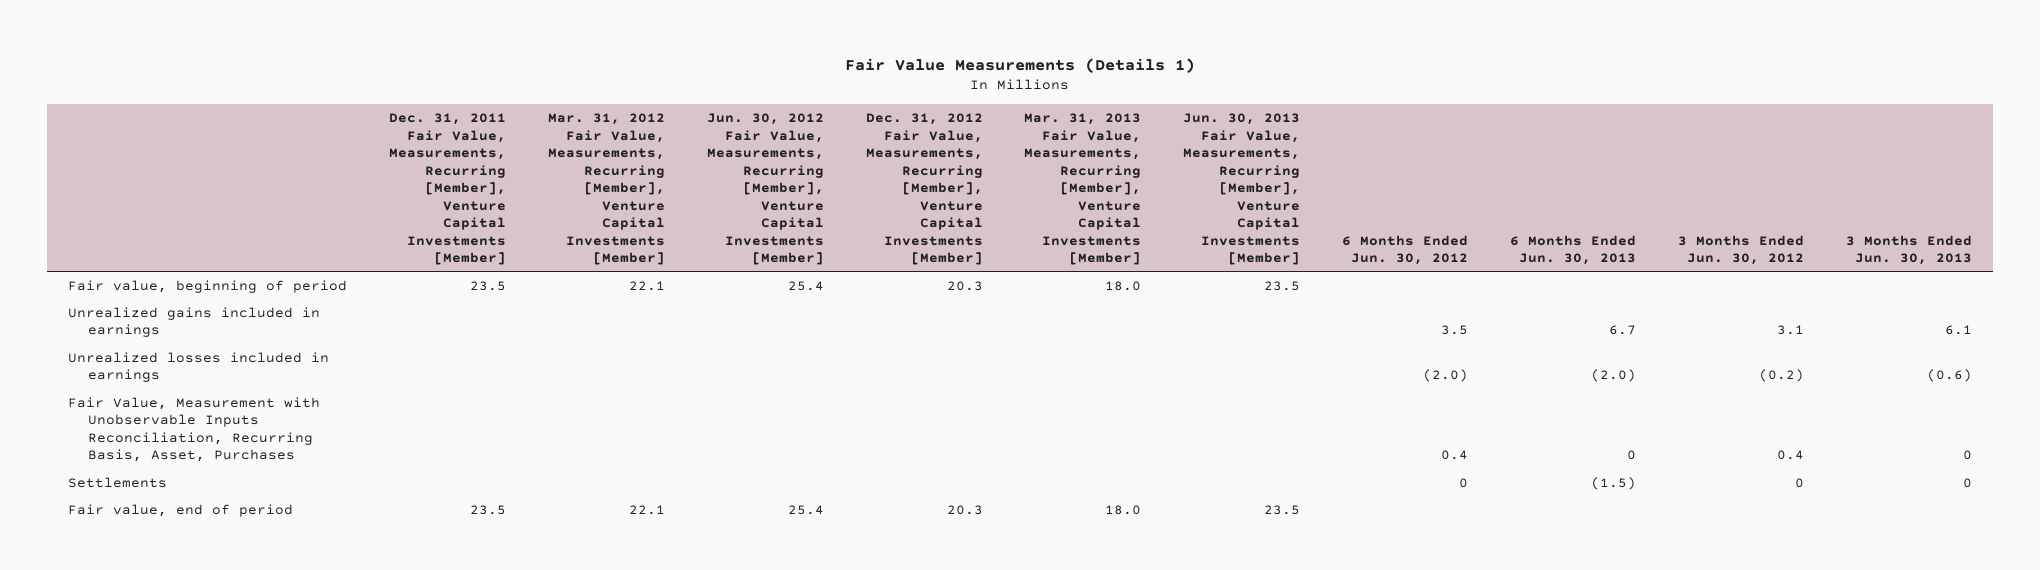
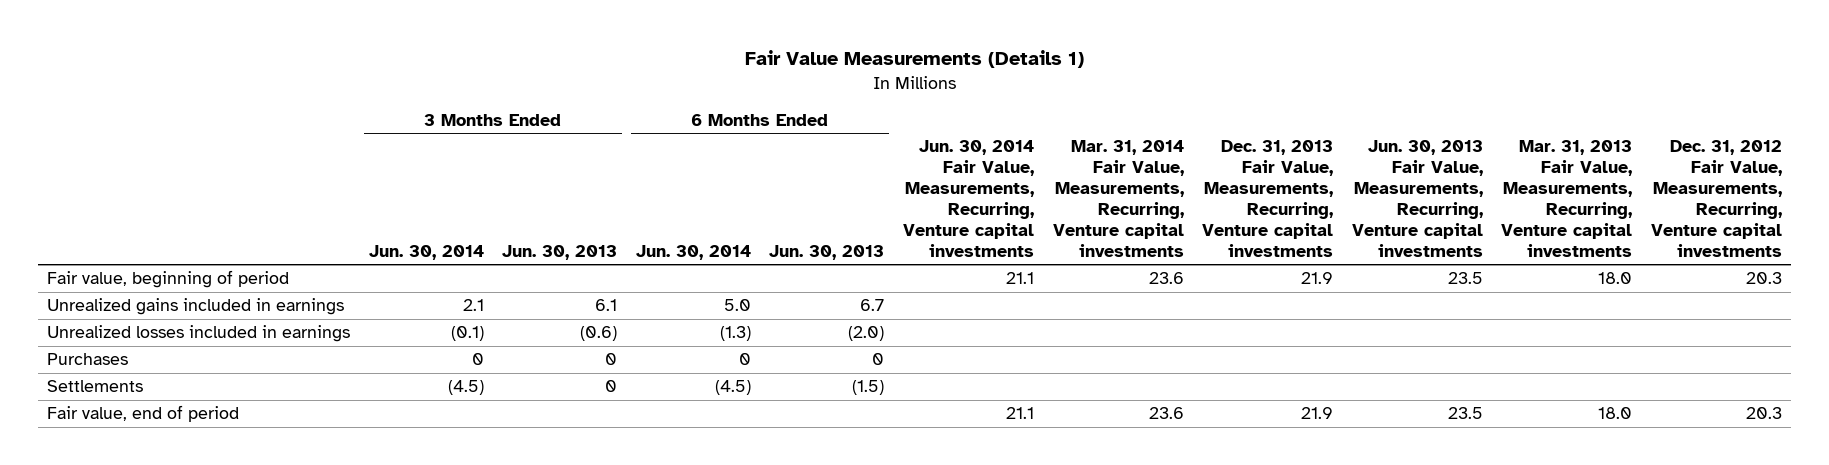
- | Dec. 31, 2011 Fair Value, Measurements, Recurring [Member], Venture Capital Investments [Member] | Mar. 31, 2012 Fair Value, Measurements, Recurring [Member], Venture Capital Investments [Member] | Jun. 30, 2012 Fair Value, Measurements, Recurring [Member], Venture Capital Investments [Member] | Dec. 31, 2012 Fair Value, Measurements, Recurring [Member], Venture Capital Investments [Member] | Mar. 31, 2013 Fair Value, Measurements, Recurring [Member], Venture Capital Investments [Member] | Jun. 30, 2013 Fair Value, Measurements, Recurring [Member], Venture Capital Investments [Member] | 6 Months Ended Jun. 30, 2012 | 6 Months Ended Jun. 30, 2013 | 3 Months Ended Jun. 30, 2012 | 3 Months Ended Jun. 30, 2013
+ | 3 Months Ended Jun. 30, 2014 | 3 Months Ended Jun. 30, 2013 | 6 Months Ended Jun. 30, 2014 | 6 Months Ended Jun. 30, 2013 | Jun. 30, 2014 Fair Value, Measurements, Recurring, Venture capital investments | Mar. 31, 2014 Fair Value, Measurements, Recurring, Venture capital investments | Dec. 31, 2013 Fair Value, Measurements, Recurring, Venture capital investments | Jun. 30, 2013 Fair Value, Measurements, Recurring, Venture capital investments | Mar. 31, 2013 Fair Value, Measurements, Recurring, Venture capital investments | Dec. 31, 2012 Fair Value, Measurements, Recurring, Venture capital investments
- Fair Value, Measurement with Unobservable Inputs Reconciliation, Recurring Basis, Asset, Purchases | | | | | | | 0.4 | 0 | 0.4 | 0
+ Purchases | 0 | 0 | 0 | 0 | | | | | |

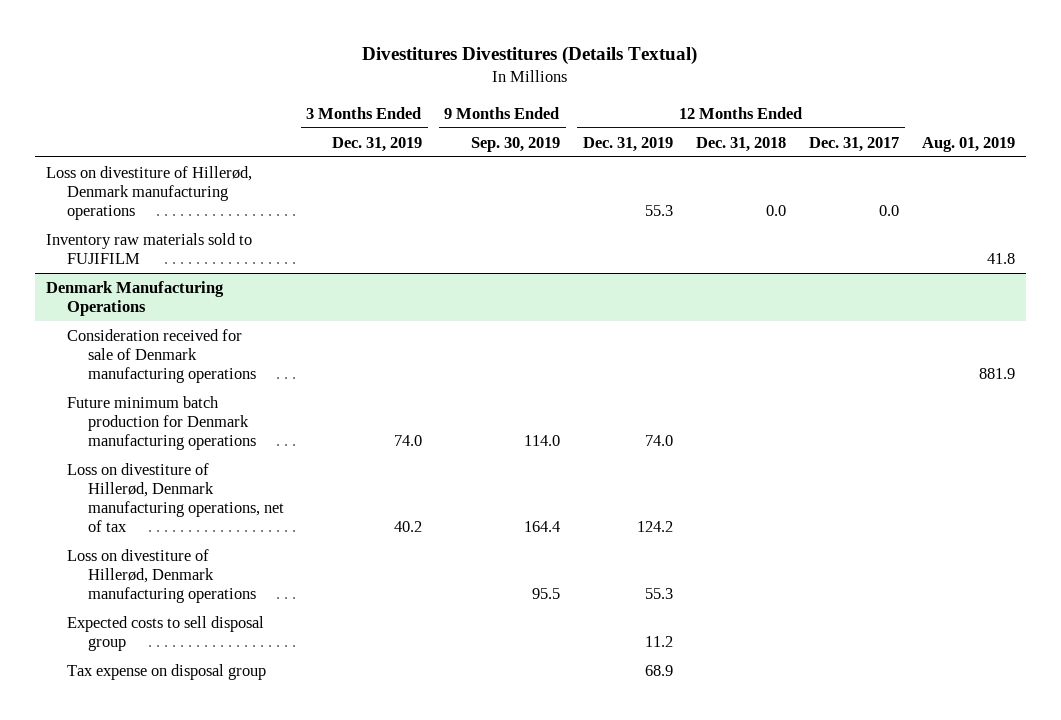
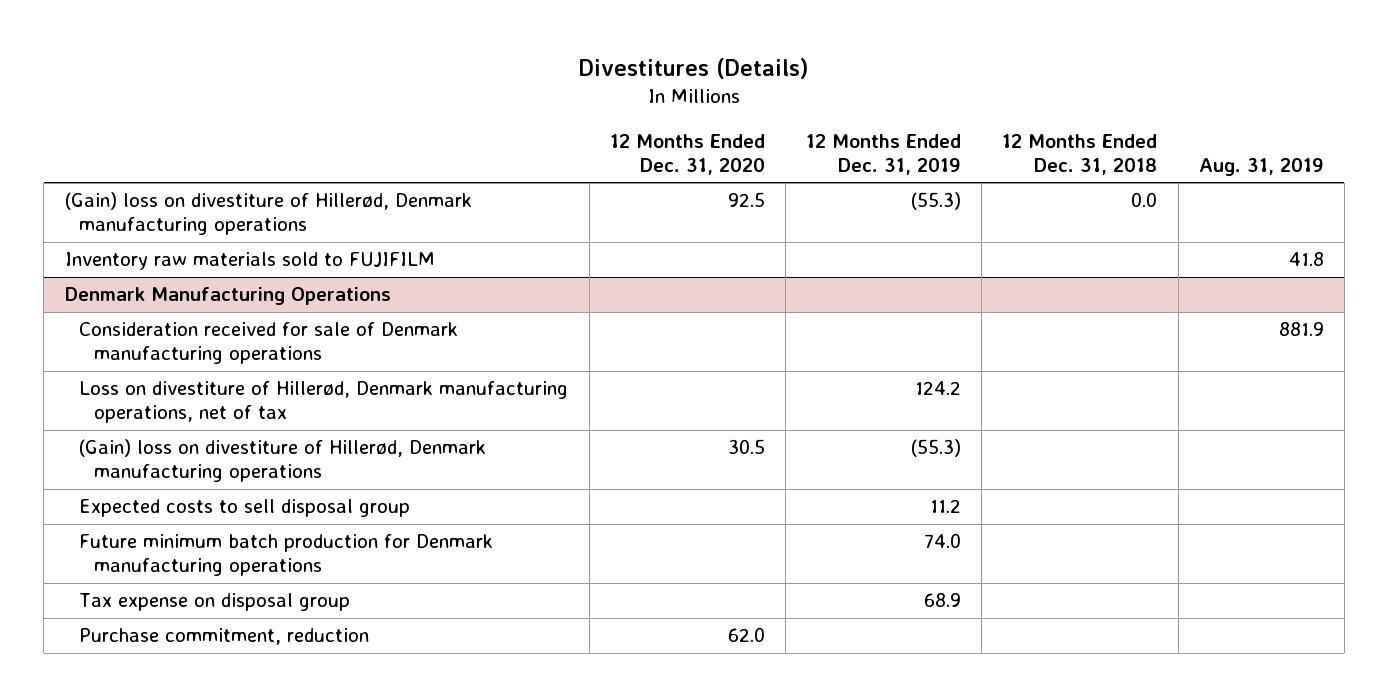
- Divestitures Divestitures (Details Textual)
+ Divestitures (Details)
- | 3 Months Ended Dec. 31, 2019 | 9 Months Ended Sep. 30, 2019 | 12 Months Ended Dec. 31, 2019 | 12 Months Ended Dec. 31, 2018 | 12 Months Ended Dec. 31, 2017 | Aug. 01, 2019
+ | 12 Months Ended Dec. 31, 2020 | 12 Months Ended Dec. 31, 2019 | 12 Months Ended Dec. 31, 2018 | Aug. 31, 2019
- Loss on divestiture of Hillerød, Denmark manufacturing operations | | | 55.3 | 0.0 | 0.0 |
+ (Gain) loss on divestiture of Hillerød, Denmark manufacturing operations | 92.5 | (55.3) | 0.0 |
@ Denmark Manufacturing Operations
- Loss on divestiture of Hillerød, Denmark manufacturing operations | | 95.5 | 55.3 | | |
+ (Gain) loss on divestiture of Hillerød, Denmark manufacturing operations | 30.5 | (55.3) | |
moved down: Future minimum batch production for Denmark manufacturing operations | | 74.0 | |
+ Purchase commitment, reduction | 62.0 | | |

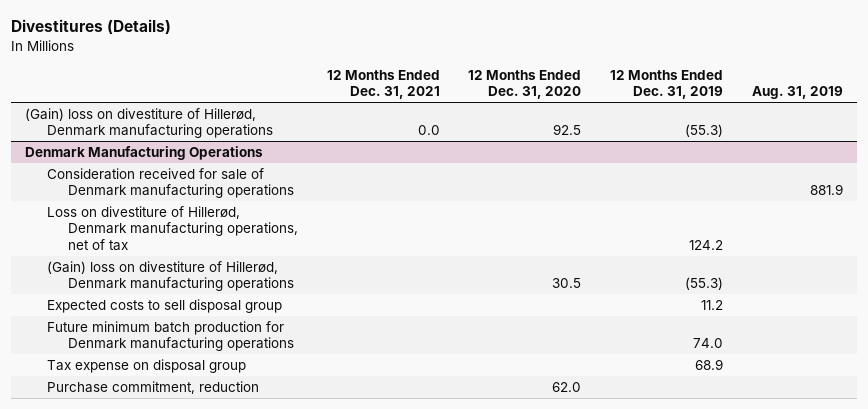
- | 12 Months Ended Dec. 31, 2020 | 12 Months Ended Dec. 31, 2019 | 12 Months Ended Dec. 31, 2018 | Aug. 31, 2019
+ | 12 Months Ended Dec. 31, 2021 | 12 Months Ended Dec. 31, 2020 | 12 Months Ended Dec. 31, 2019 | Aug. 31, 2019
- Inventory raw materials sold to FUJIFILM | | | | 41.8

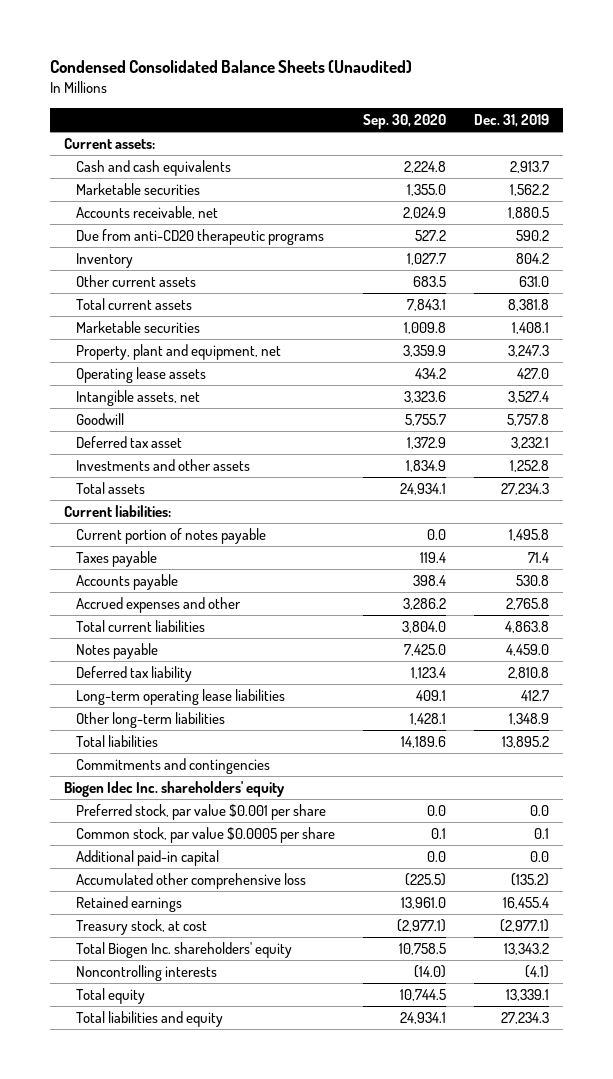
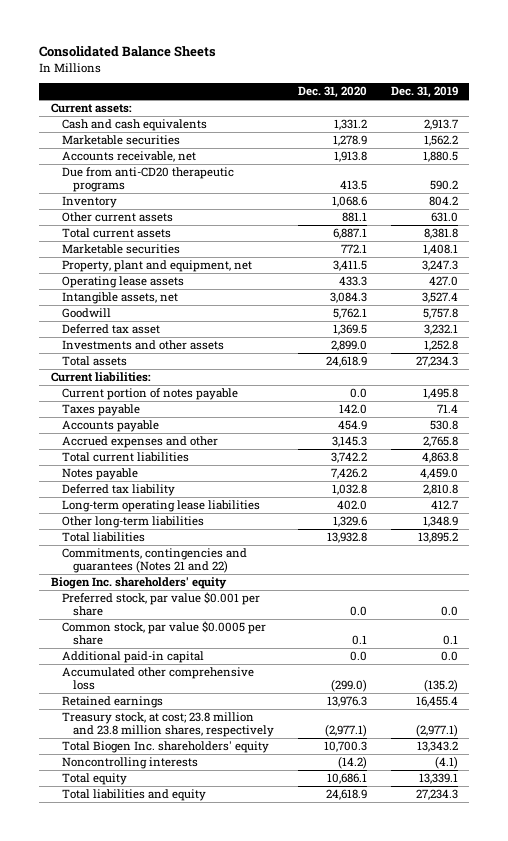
- Condensed Consolidated Balance Sheets (Unaudited)
+ Consolidated Balance Sheets
- | Sep. 30, 2020 | Dec. 31, 2019
+ | Dec. 31, 2020 | Dec. 31, 2019
- Commitments and contingencies
- Biogen Idec Inc. shareholders' equity
+ Commitments, contingencies and guarantees (Notes 21 and 22)
+ Biogen Inc. shareholders' equity
- Treasury stock, at cost | (2,977.1) | (2,977.1)
+ Treasury stock, at cost; 23.8 million and 23.8 million shares, respectively | (2,977.1) | (2,977.1)

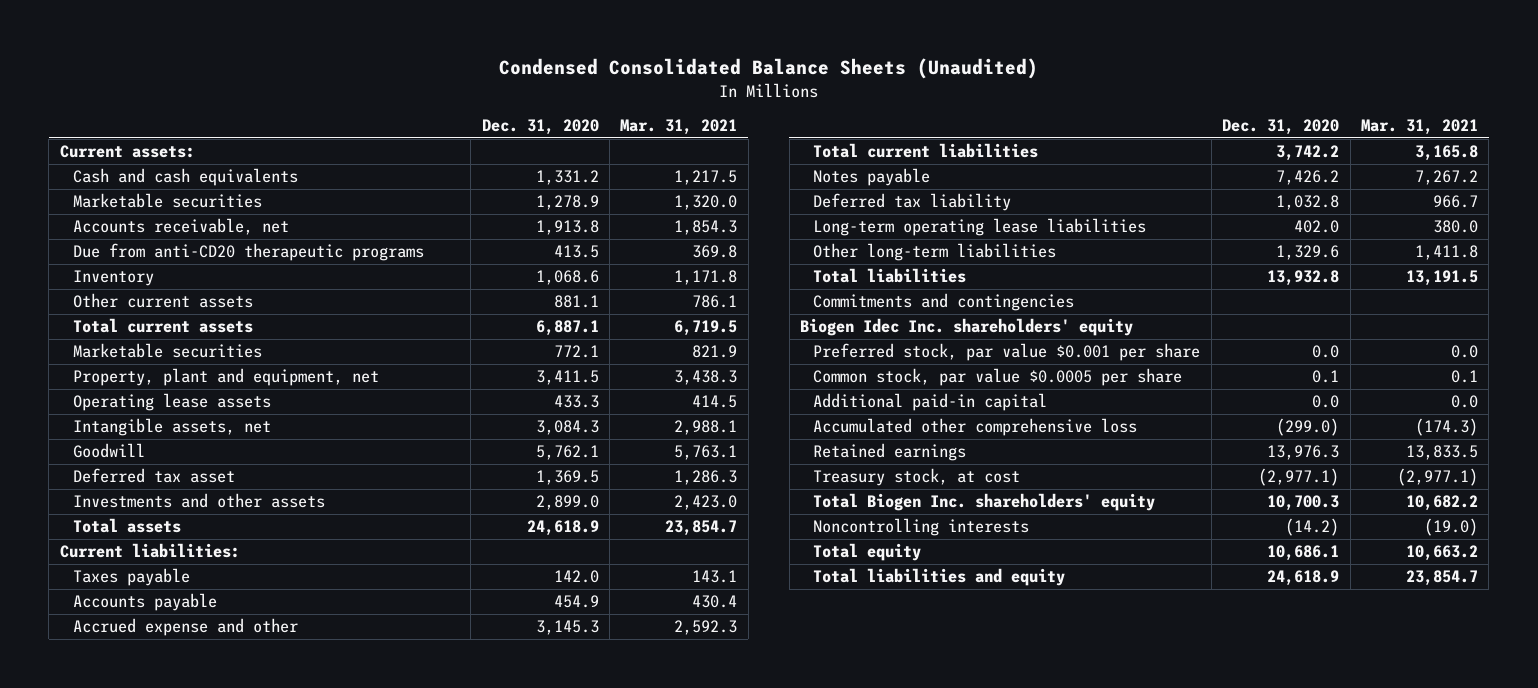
- Consolidated Balance Sheets
+ Condensed Consolidated Balance Sheets (Unaudited)
- | Dec. 31, 2020 | Dec. 31, 2019
+ | Dec. 31, 2020 | Mar. 31, 2021
- Current portion of notes payable | 0.0 | 1,495.8
- Accrued expenses and other | 3,145.3 | 2,765.8
+ Accrued expense and other | 3,145.3 | 2,592.3
- Commitments, contingencies and guarantees (Notes 21 and 22)
- Biogen Inc. shareholders' equity
+ Commitments and contingencies
+ Biogen Idec Inc. shareholders' equity
- Treasury stock, at cost; 23.8 million and 23.8 million shares, respectively | (2,977.1) | (2,977.1)
+ Treasury stock, at cost | (2,977.1) | (2,977.1)

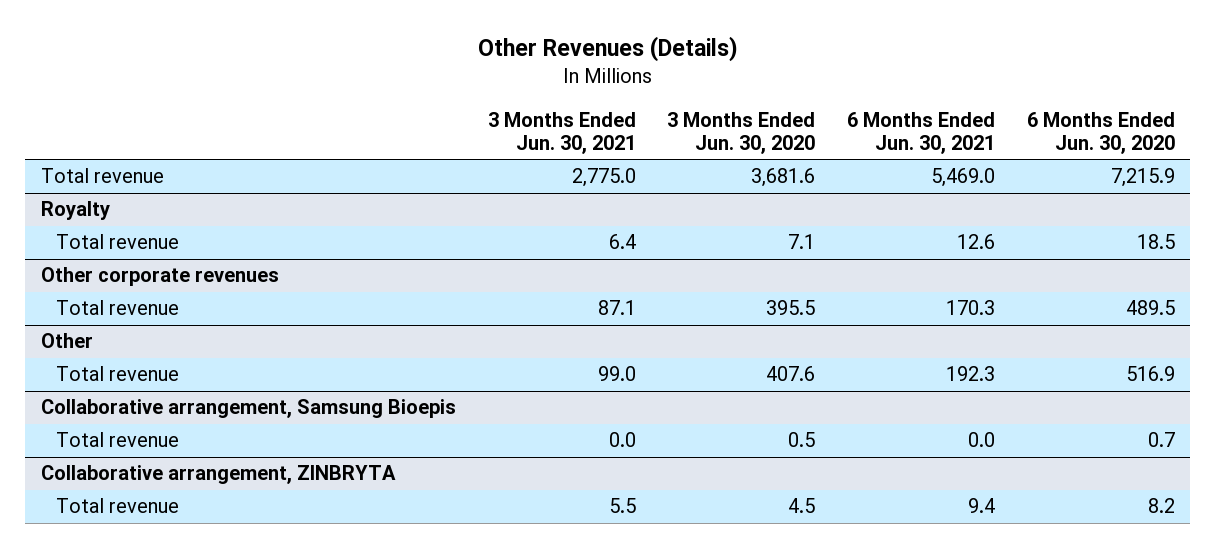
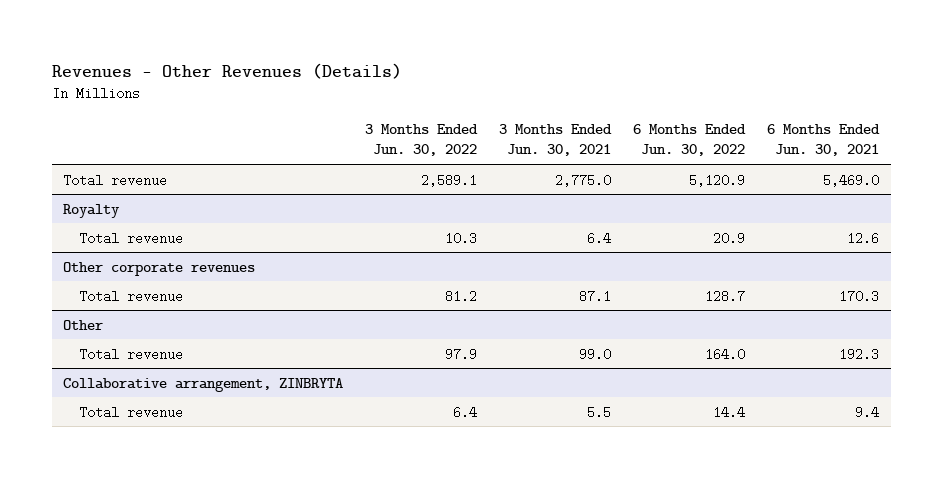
- Other Revenues (Details)
+ Revenues - Other Revenues (Details)
- | 3 Months Ended Jun. 30, 2021 | 3 Months Ended Jun. 30, 2020 | 6 Months Ended Jun. 30, 2021 | 6 Months Ended Jun. 30, 2020
+ | 3 Months Ended Jun. 30, 2022 | 3 Months Ended Jun. 30, 2021 | 6 Months Ended Jun. 30, 2022 | 6 Months Ended Jun. 30, 2021
- Collaborative arrangement, Samsung Bioepis
- Total revenue | 0.0 | 0.5 | 0.0 | 0.7

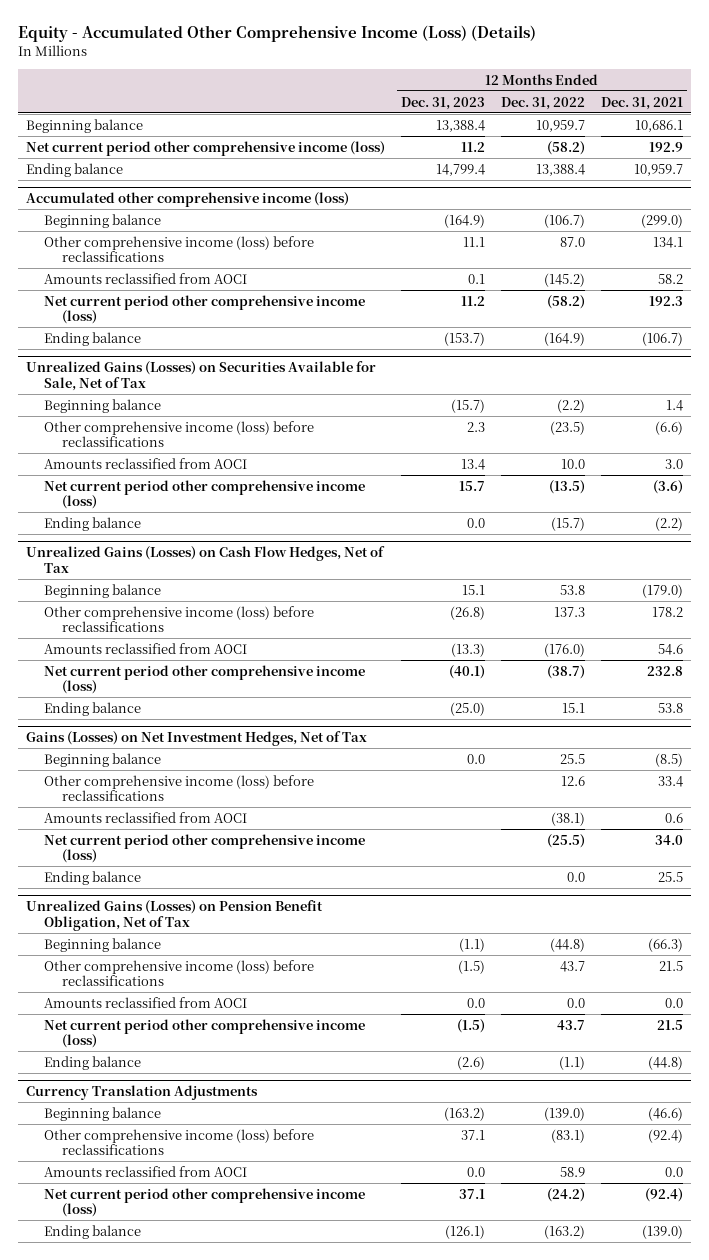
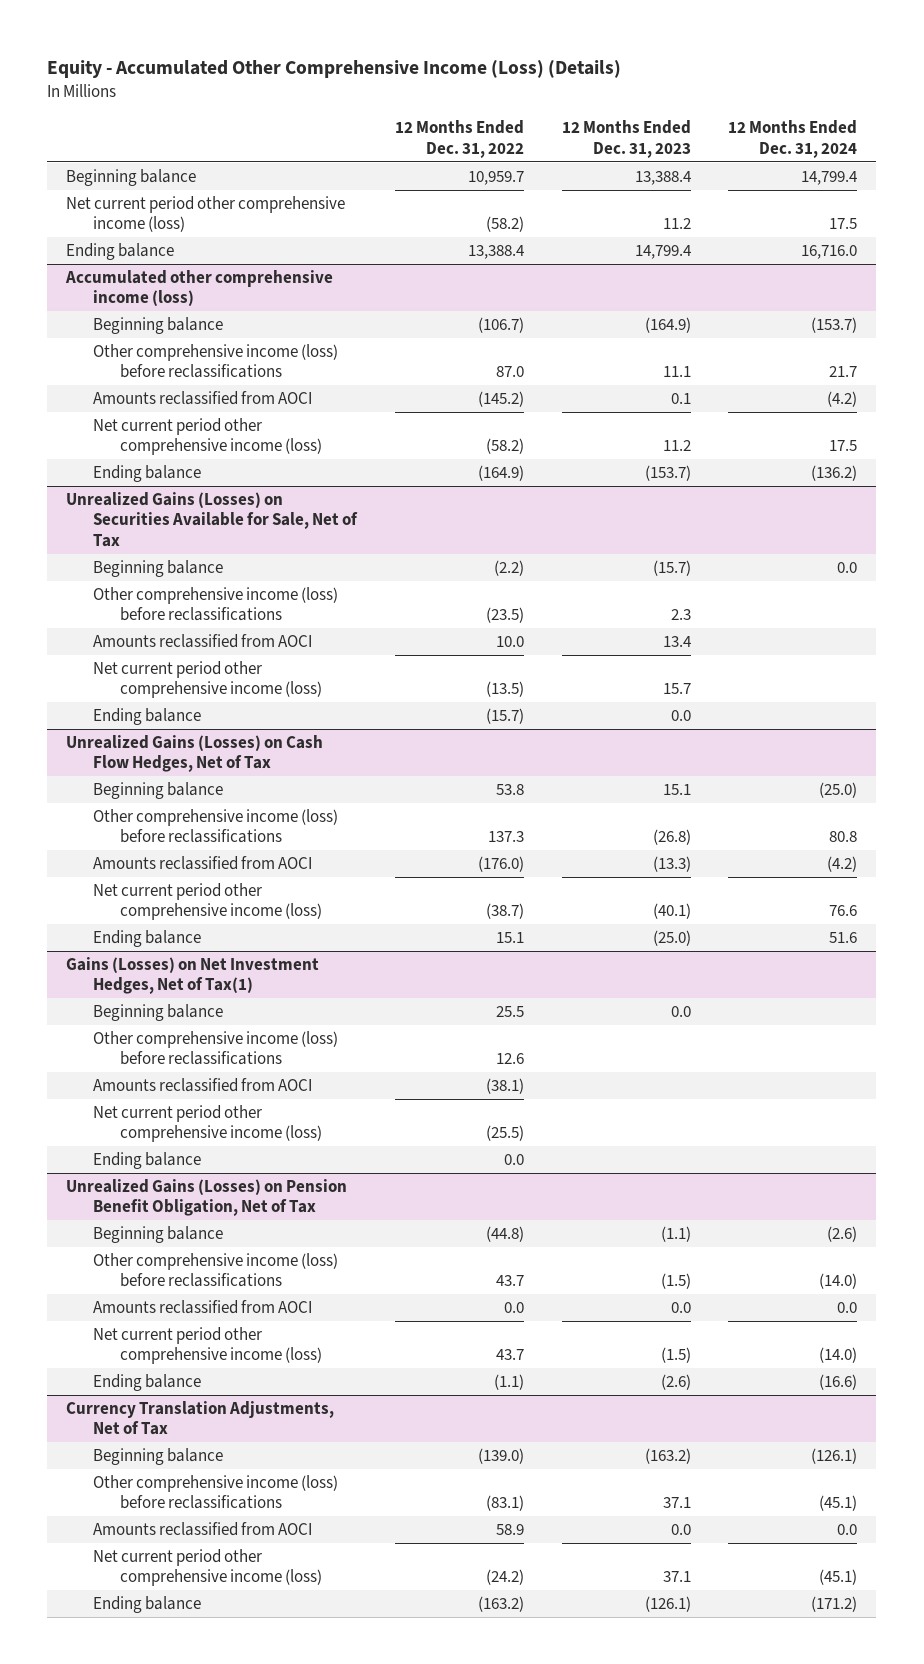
- | 12 Months Ended Dec. 31, 2023 | 12 Months Ended Dec. 31, 2022 | 12 Months Ended Dec. 31, 2021
+ | 12 Months Ended Dec. 31, 2022 | 12 Months Ended Dec. 31, 2023 | 12 Months Ended Dec. 31, 2024
- Gains (Losses) on Net Investment Hedges, Net of Tax
+ Gains (Losses) on Net Investment Hedges, Net of Tax(1)
- Currency Translation Adjustments
+ Currency Translation Adjustments, Net of Tax

